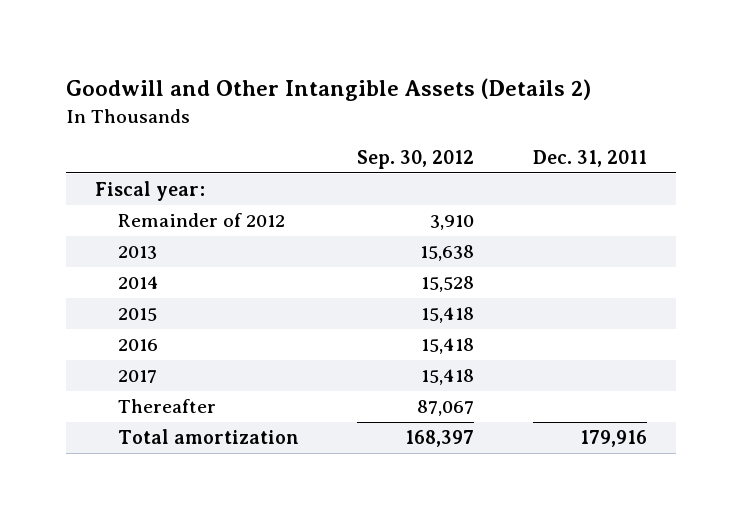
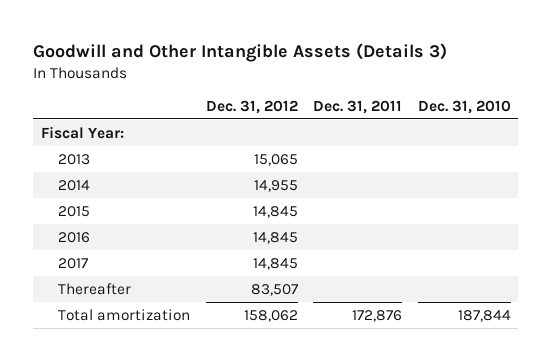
- Goodwill and Other Intangible Assets (Details 2)
+ Goodwill and Other Intangible Assets (Details 3)
- | Sep. 30, 2012 | Dec. 31, 2011
+ | Dec. 31, 2012 | Dec. 31, 2011 | Dec. 31, 2010
- Fiscal year:
- Remainder of 2012 | 3,910 |
+ Fiscal Year:
- Total amortization | 168,397 | 179,916
+ Total amortization | 158,062 | 172,876 | 187,844

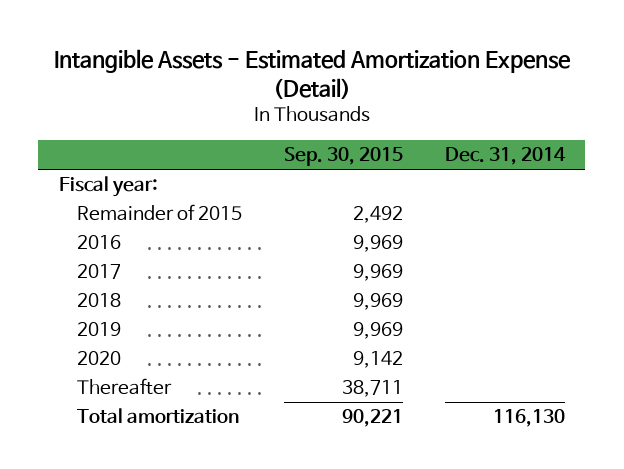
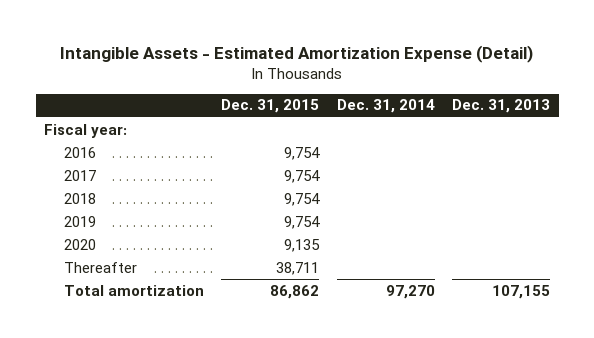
- | Sep. 30, 2015 | Dec. 31, 2014
+ | Dec. 31, 2015 | Dec. 31, 2014 | Dec. 31, 2013
- Remainder of 2015 | 2,492 |
- Total amortization | 90,221 | 116,130
+ Total amortization | 86,862 | 97,270 | 107,155

